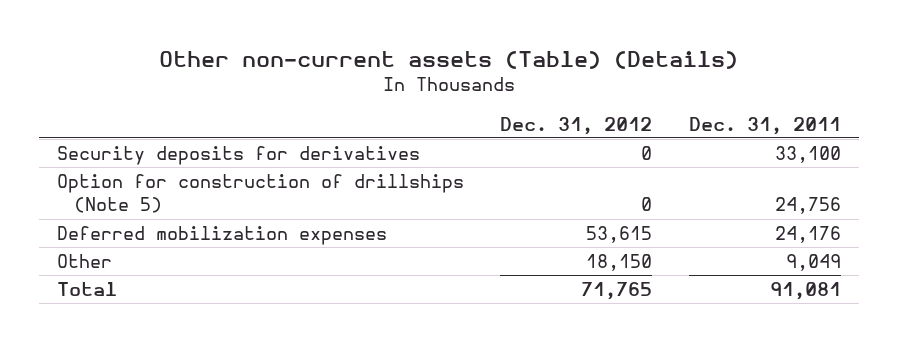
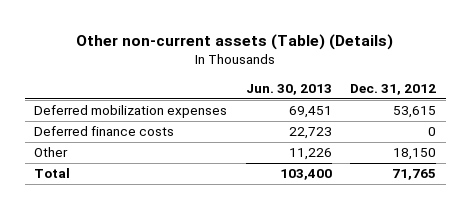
- | Dec. 31, 2012 | Dec. 31, 2011
+ | Jun. 30, 2013 | Dec. 31, 2012
- Security deposits for derivatives | 0 | 33,100
- Option for construction of drillships (Note 5) | 0 | 24,756
+ Deferred finance costs | 22,723 | 0

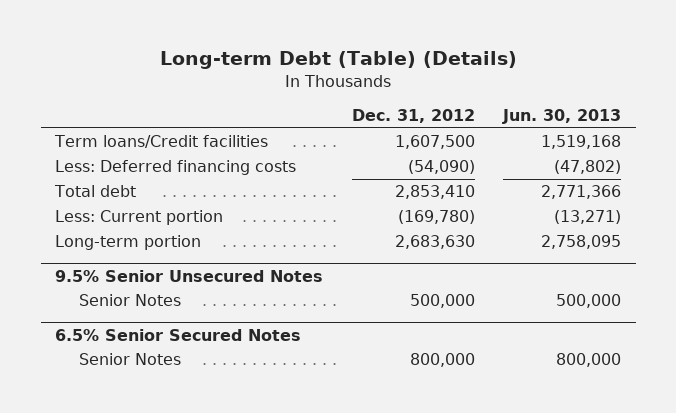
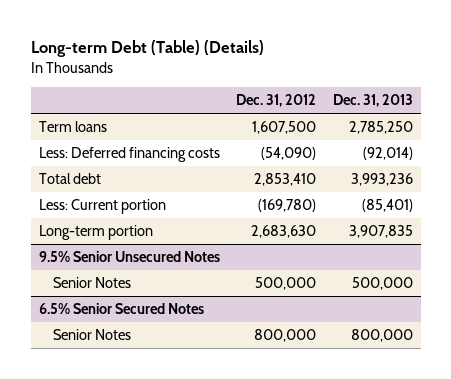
- | Dec. 31, 2012 | Jun. 30, 2013
+ | Dec. 31, 2012 | Dec. 31, 2013
- Term loans/Credit facilities | 1,607,500 | 1,519,168
+ Term loans | 1,607,500 | 2,785,250

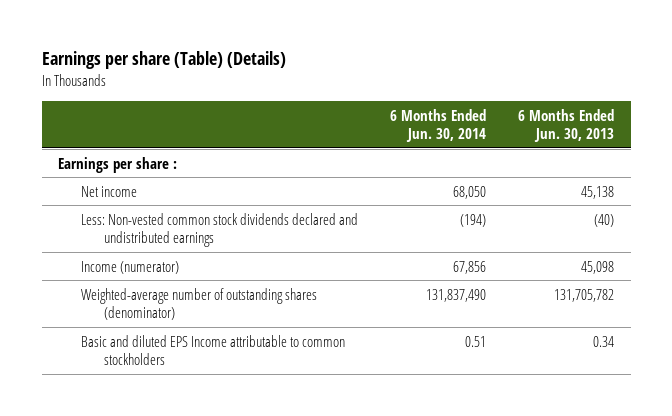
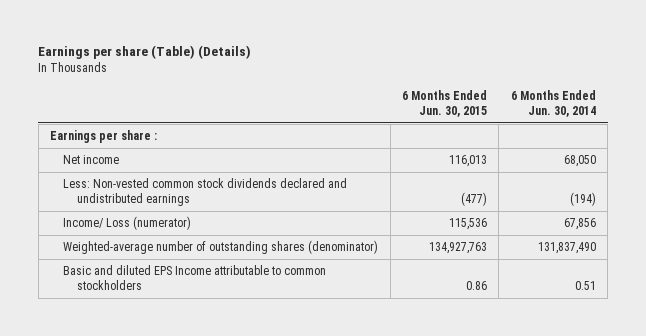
- | 6 Months Ended Jun. 30, 2014 | 6 Months Ended Jun. 30, 2013
+ | 6 Months Ended Jun. 30, 2015 | 6 Months Ended Jun. 30, 2014
- Income (numerator) | 67,856 | 45,098
+ Income/ Loss (numerator) | 115,536 | 67,856

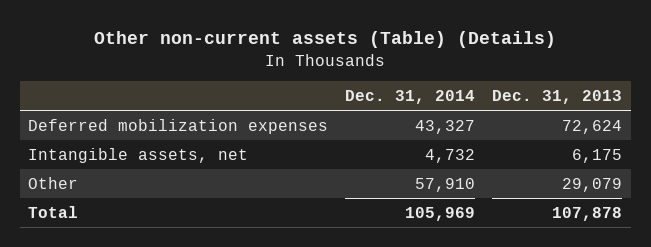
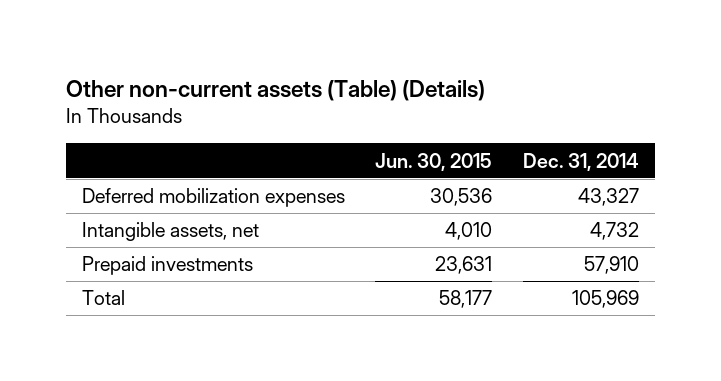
- | Dec. 31, 2014 | Dec. 31, 2013
+ | Jun. 30, 2015 | Dec. 31, 2014
- Other | 57,910 | 29,079
+ Prepaid investments | 23,631 | 57,910

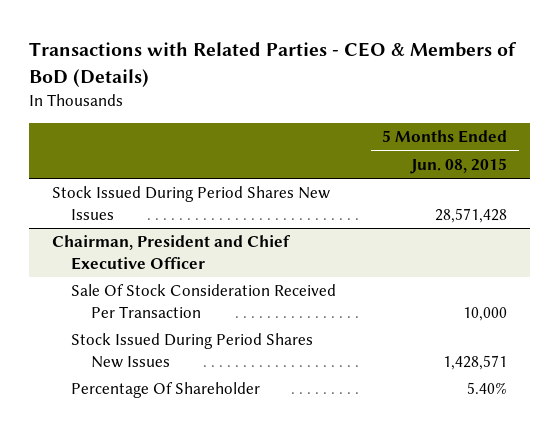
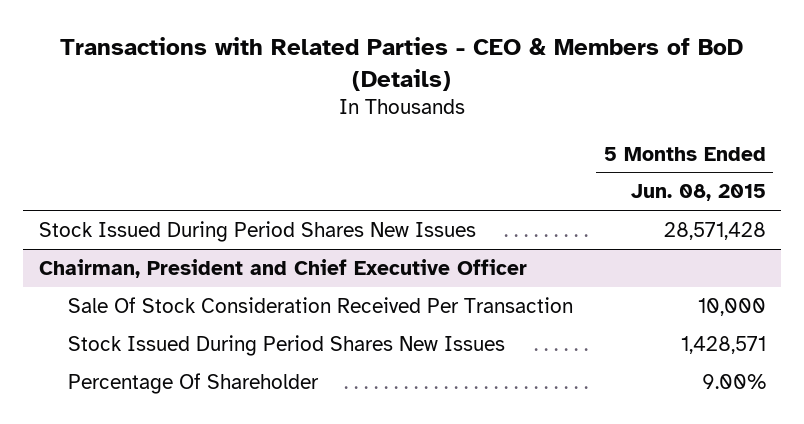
@ Chairman, President and Chief Executive Officer
- Percentage Of Shareholder | 5.40%
+ Percentage Of Shareholder | 9.00%

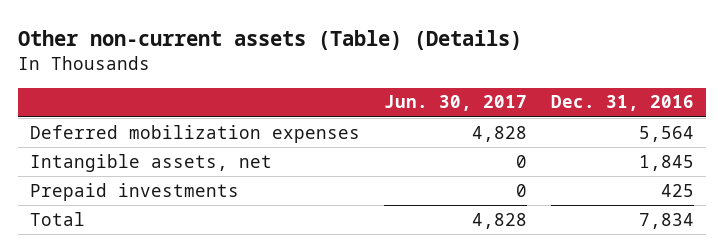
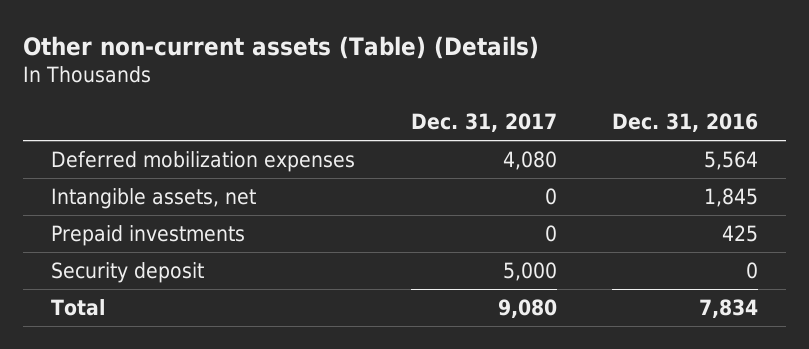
- | Jun. 30, 2017 | Dec. 31, 2016
+ | Dec. 31, 2017 | Dec. 31, 2016
+ Security deposit | 5,000 | 0

